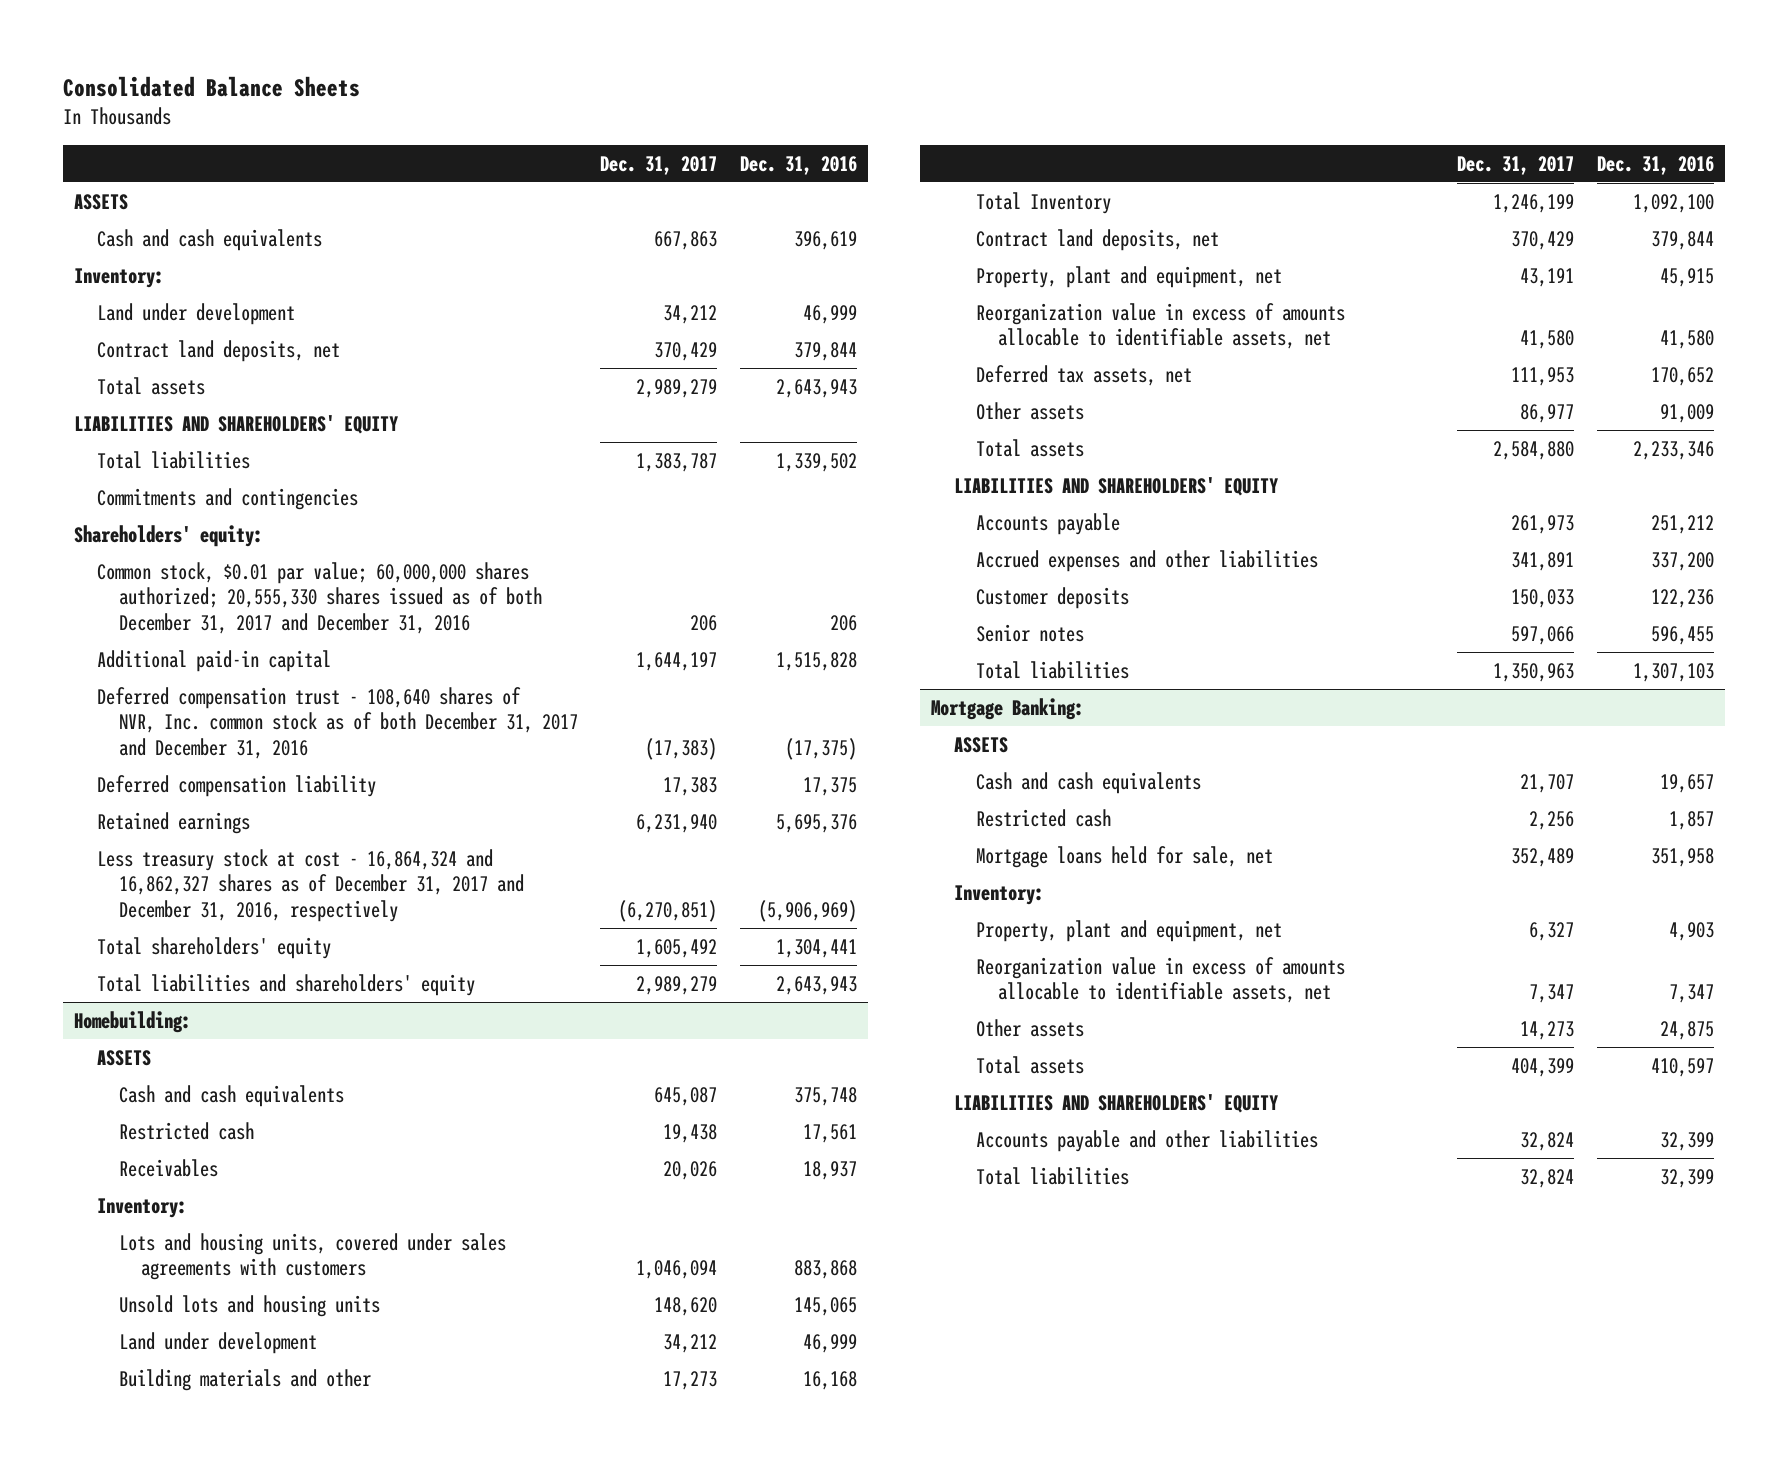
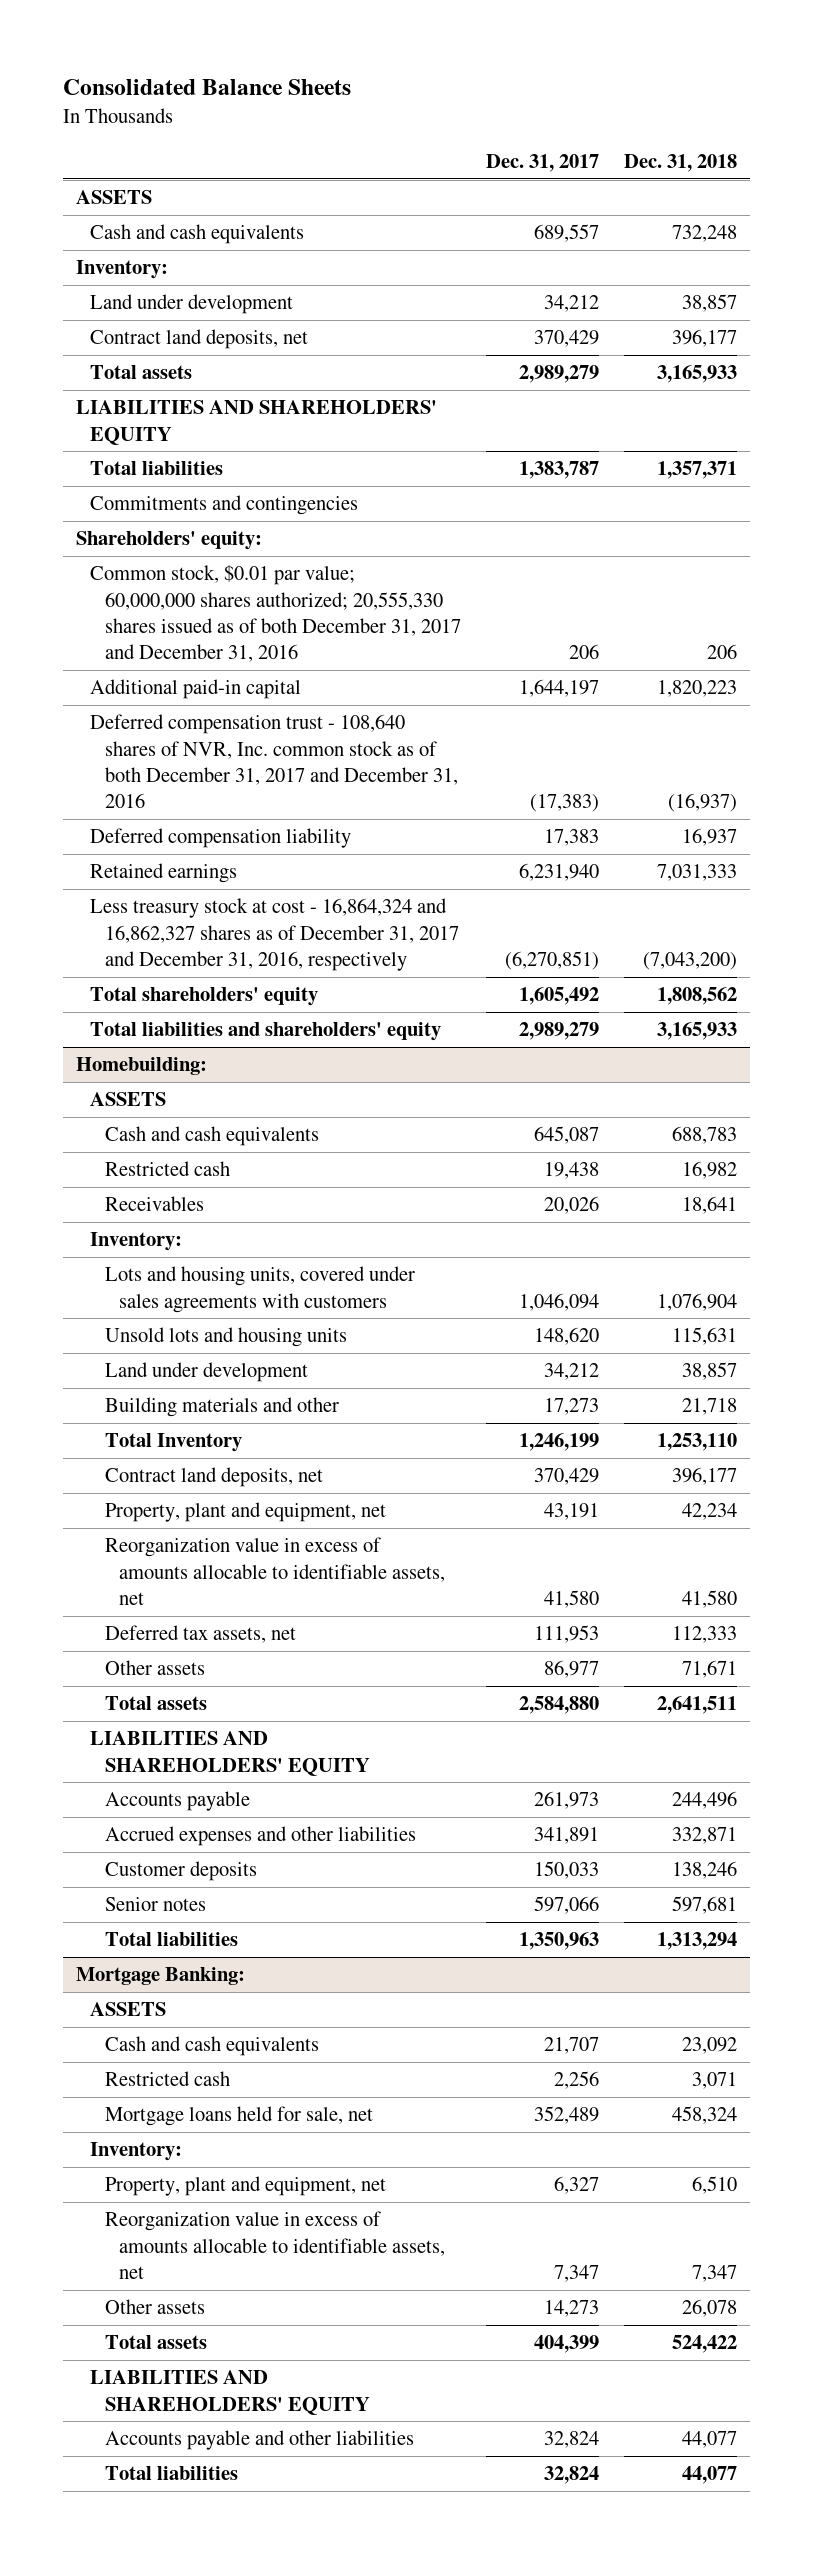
- | Dec. 31, 2017 | Dec. 31, 2016
+ | Dec. 31, 2017 | Dec. 31, 2018
- Cash and cash equivalents | 667,863 | 396,619
+ Cash and cash equivalents | 689,557 | 732,248

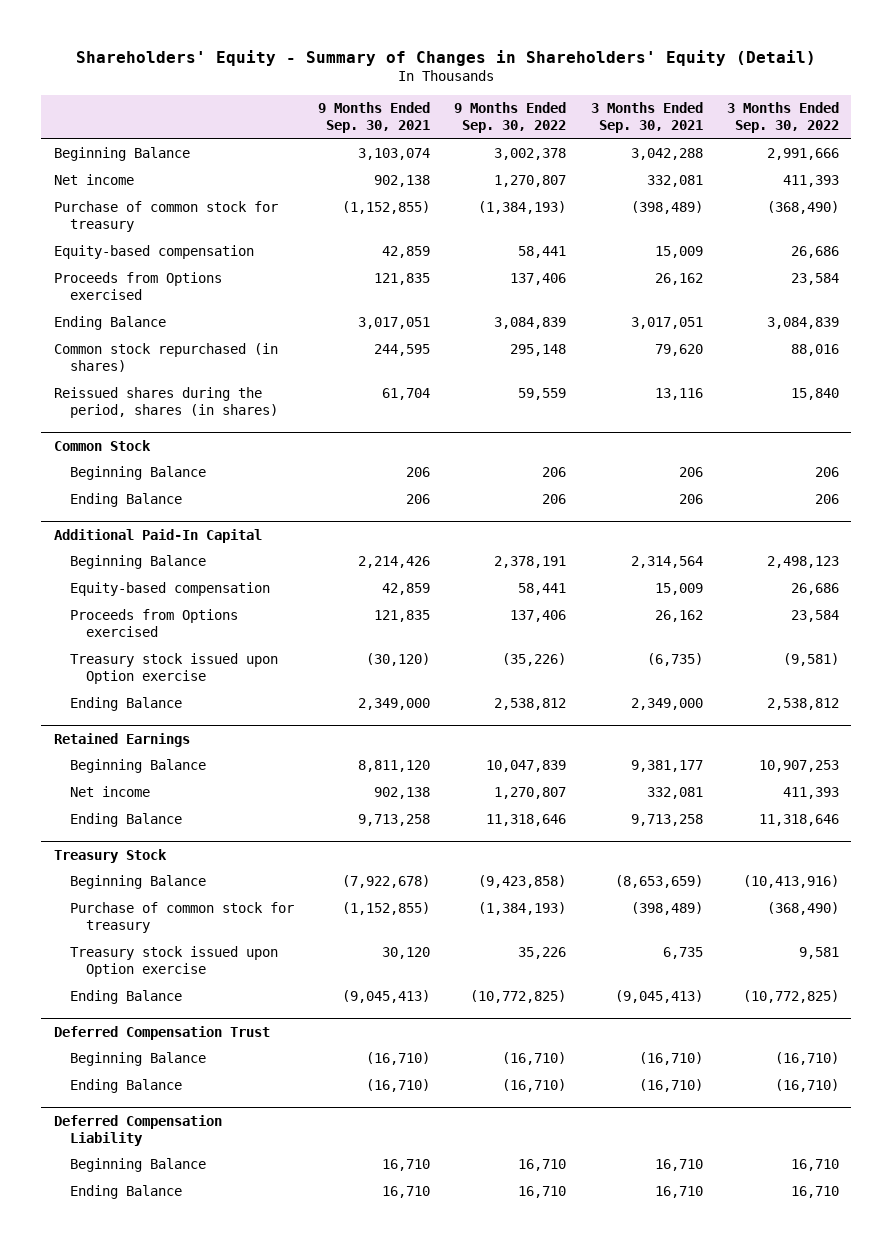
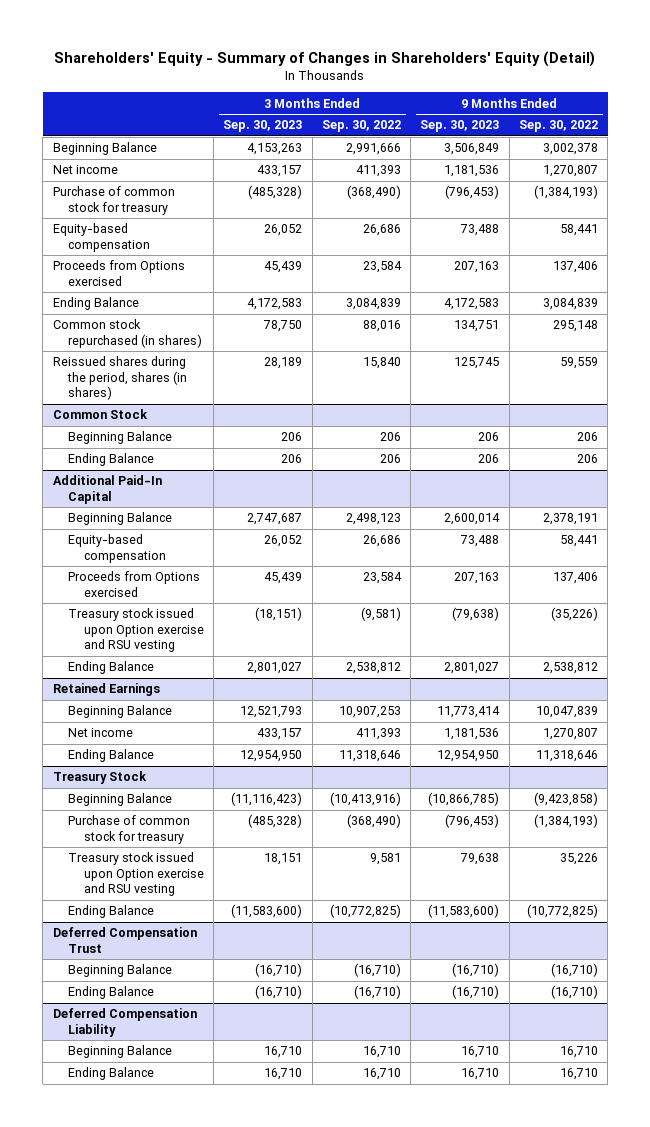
- | 9 Months Ended Sep. 30, 2021 | 9 Months Ended Sep. 30, 2022 | 3 Months Ended Sep. 30, 2021 | 3 Months Ended Sep. 30, 2022
+ | 3 Months Ended Sep. 30, 2023 | 3 Months Ended Sep. 30, 2022 | 9 Months Ended Sep. 30, 2023 | 9 Months Ended Sep. 30, 2022
@ Additional Paid-In Capital
- Treasury stock issued upon Option exercise | (30,120) | (35,226) | (6,735) | (9,581)
+ Treasury stock issued upon Option exercise and RSU vesting | (18,151) | (9,581) | (79,638) | (35,226)
@ Treasury Stock
- Treasury stock issued upon Option exercise | 30,120 | 35,226 | 6,735 | 9,581
+ Treasury stock issued upon Option exercise and RSU vesting | 18,151 | 9,581 | 79,638 | 35,226

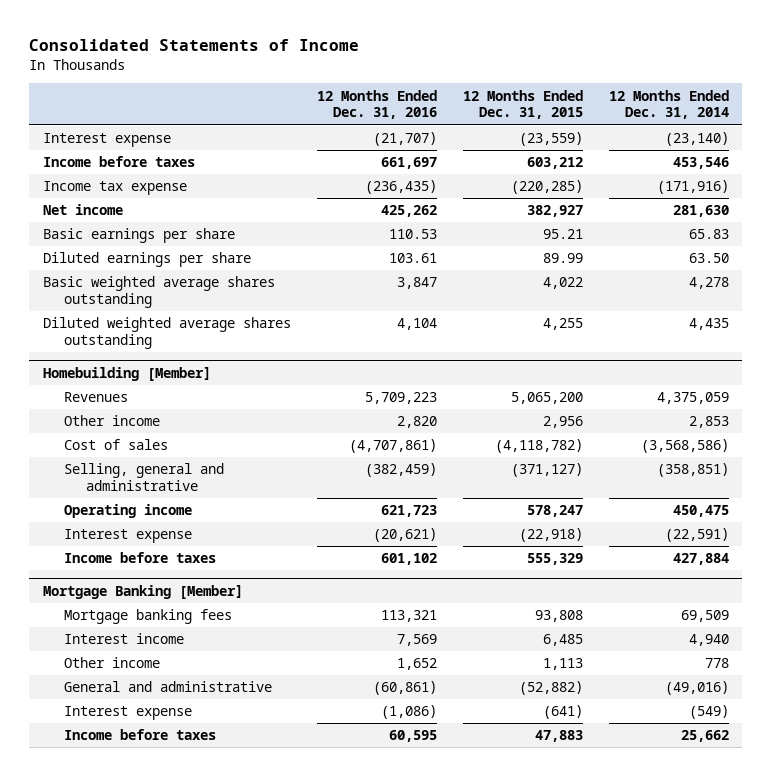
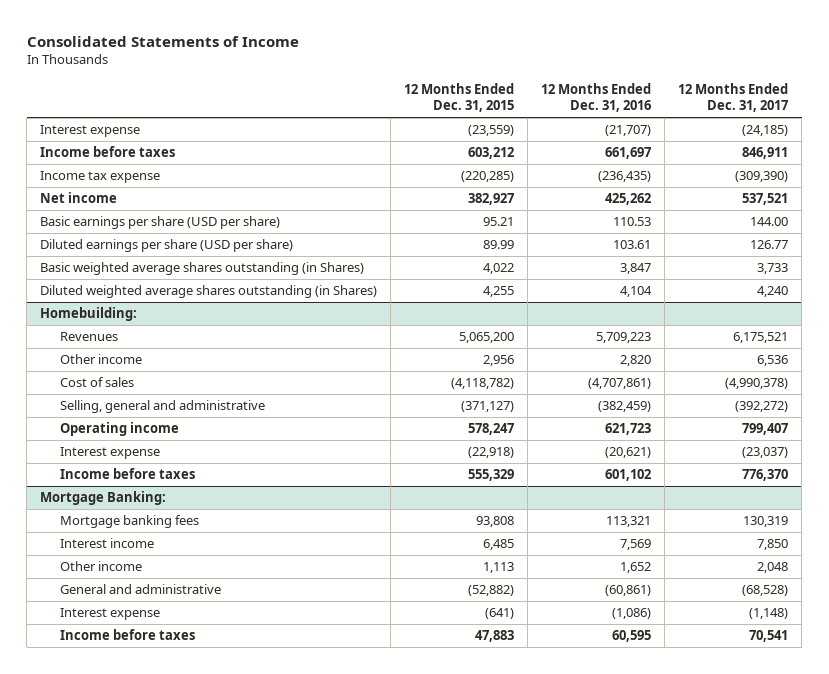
- | 12 Months Ended Dec. 31, 2016 | 12 Months Ended Dec. 31, 2015 | 12 Months Ended Dec. 31, 2014
+ | 12 Months Ended Dec. 31, 2015 | 12 Months Ended Dec. 31, 2016 | 12 Months Ended Dec. 31, 2017
- Basic earnings per share | 110.53 | 95.21 | 65.83
- Diluted earnings per share | 103.61 | 89.99 | 63.50
- Basic weighted average shares outstanding | 3,847 | 4,022 | 4,278
- Diluted weighted average shares outstanding | 4,104 | 4,255 | 4,435
- Homebuilding [Member]
+ Basic earnings per share (USD per share) | 95.21 | 110.53 | 144.00
+ Diluted earnings per share (USD per share) | 89.99 | 103.61 | 126.77
+ Basic weighted average shares outstanding (in Shares) | 4,022 | 3,847 | 3,733
+ Diluted weighted average shares outstanding (in Shares) | 4,255 | 4,104 | 4,240
+ Homebuilding:
- Mortgage Banking [Member]
+ Mortgage Banking:

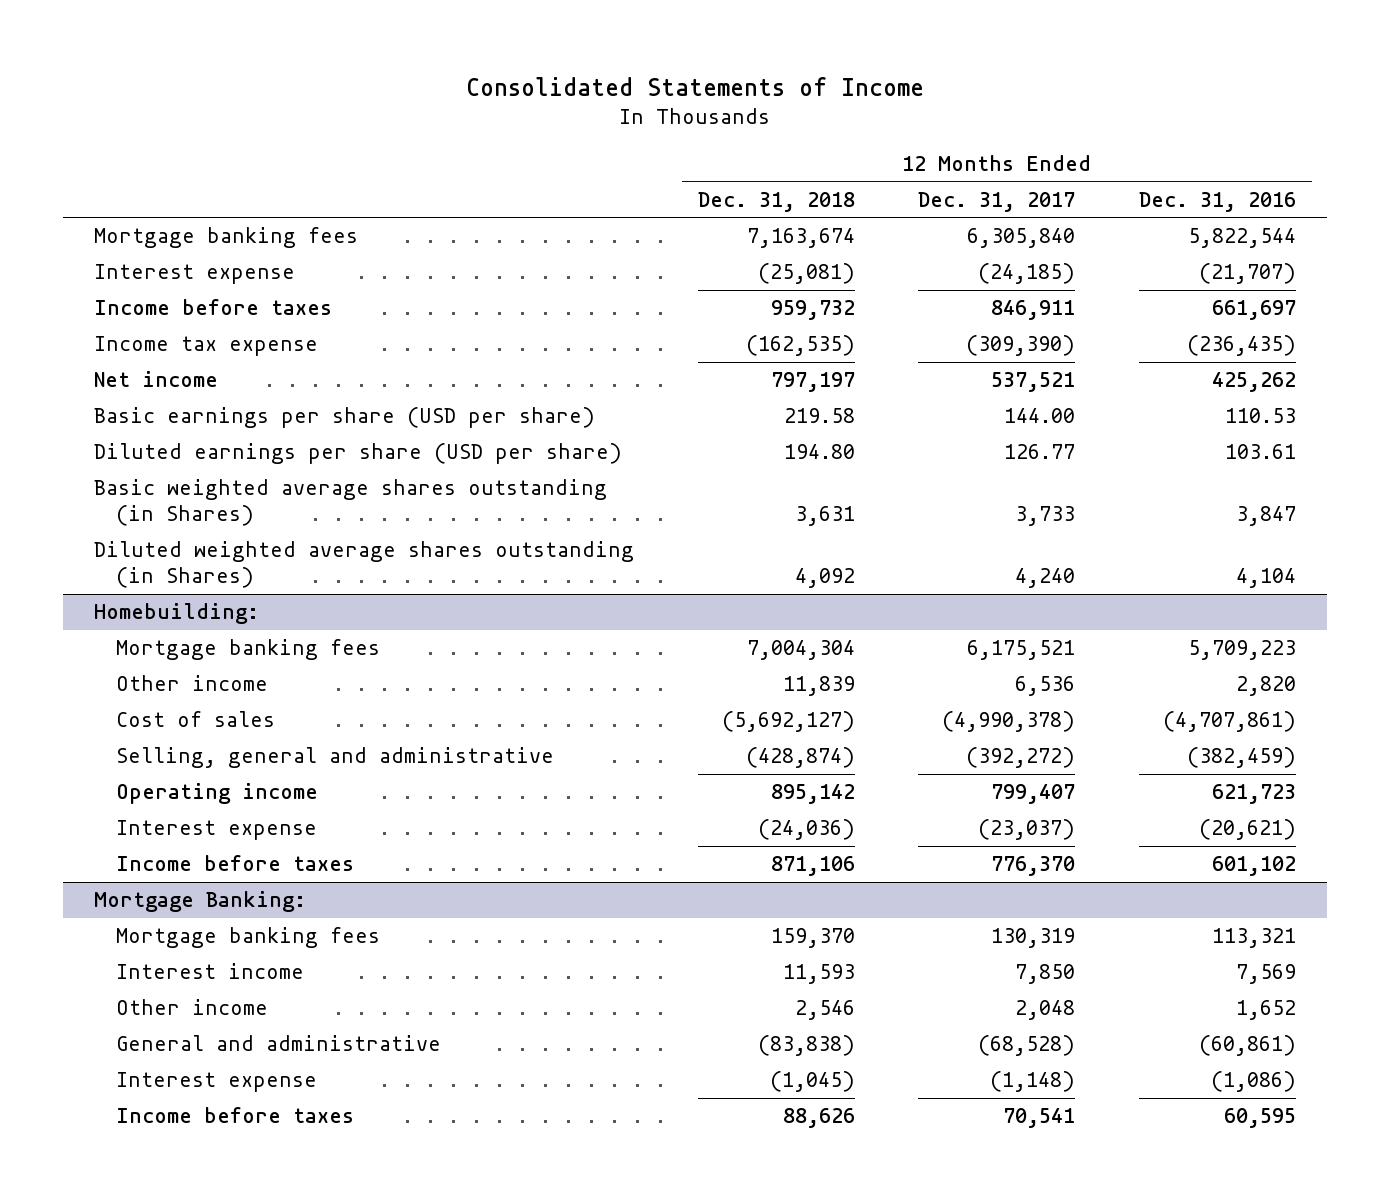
- | 12 Months Ended Dec. 31, 2015 | 12 Months Ended Dec. 31, 2016 | 12 Months Ended Dec. 31, 2017
+ | 12 Months Ended Dec. 31, 2018 | 12 Months Ended Dec. 31, 2017 | 12 Months Ended Dec. 31, 2016
+ Mortgage banking fees | 7,163,674 | 6,305,840 | 5,822,544
@ Homebuilding:
- Revenues | 5,065,200 | 5,709,223 | 6,175,521
+ Mortgage banking fees | 7,004,304 | 6,175,521 | 5,709,223

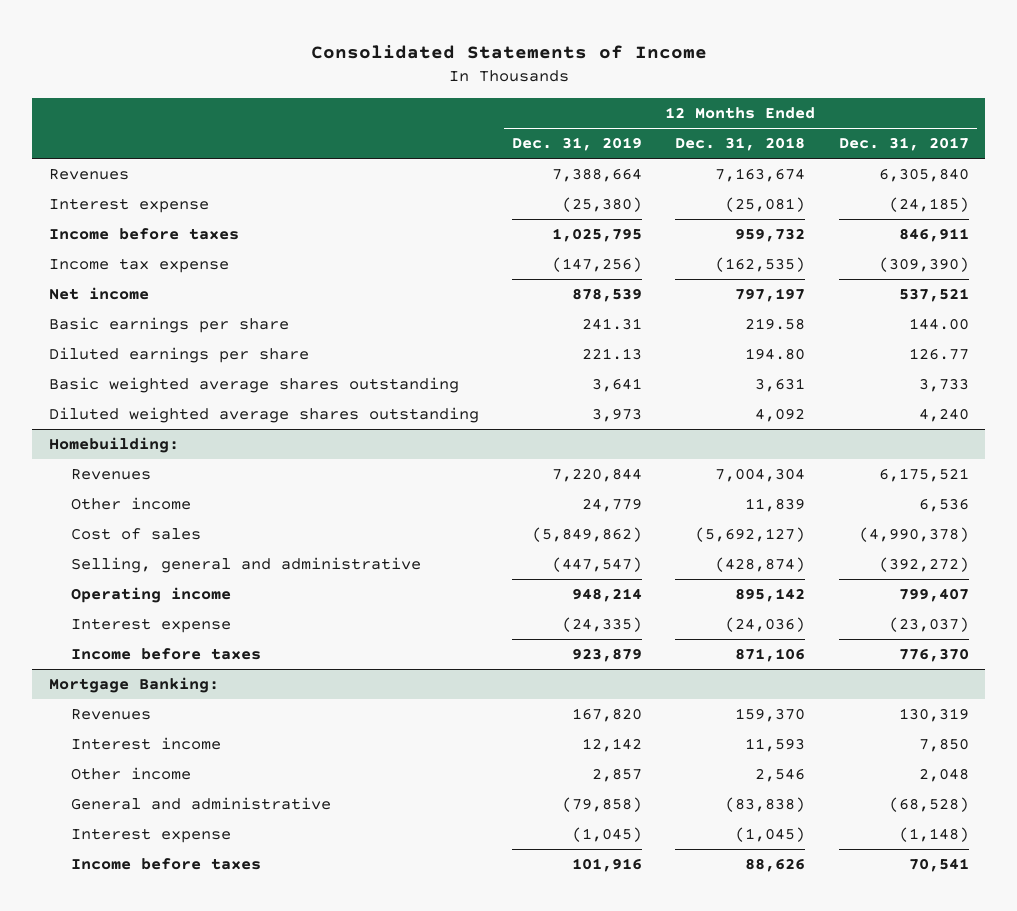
- | 12 Months Ended Dec. 31, 2018 | 12 Months Ended Dec. 31, 2017 | 12 Months Ended Dec. 31, 2016
+ | 12 Months Ended Dec. 31, 2019 | 12 Months Ended Dec. 31, 2018 | 12 Months Ended Dec. 31, 2017
- Mortgage banking fees | 7,163,674 | 6,305,840 | 5,822,544
+ Revenues | 7,388,664 | 7,163,674 | 6,305,840
- Basic earnings per share (USD per share) | 219.58 | 144.00 | 110.53
- Diluted earnings per share (USD per share) | 194.80 | 126.77 | 103.61
- Basic weighted average shares outstanding (in Shares) | 3,631 | 3,733 | 3,847
- Diluted weighted average shares outstanding (in Shares) | 4,092 | 4,240 | 4,104
+ Basic earnings per share | 241.31 | 219.58 | 144.00
+ Diluted earnings per share | 221.13 | 194.80 | 126.77
+ Basic weighted average shares outstanding | 3,641 | 3,631 | 3,733
+ Diluted weighted average shares outstanding | 3,973 | 4,092 | 4,240
@ Homebuilding:
- Mortgage banking fees | 7,004,304 | 6,175,521 | 5,709,223
+ Revenues | 7,220,844 | 7,004,304 | 6,175,521
@ Mortgage Banking:
- Mortgage banking fees | 159,370 | 130,319 | 113,321
+ Revenues | 167,820 | 159,370 | 130,319

